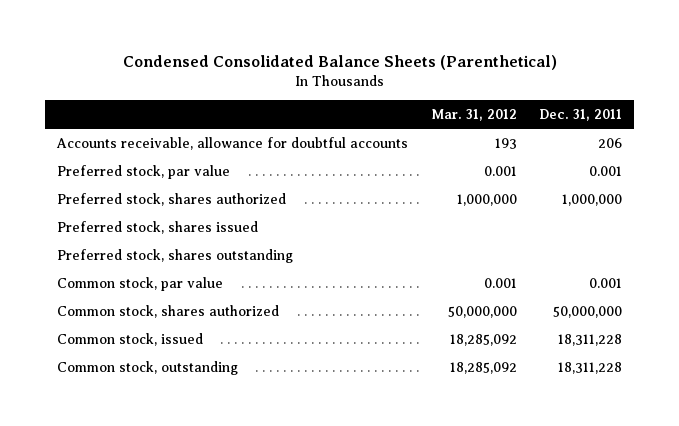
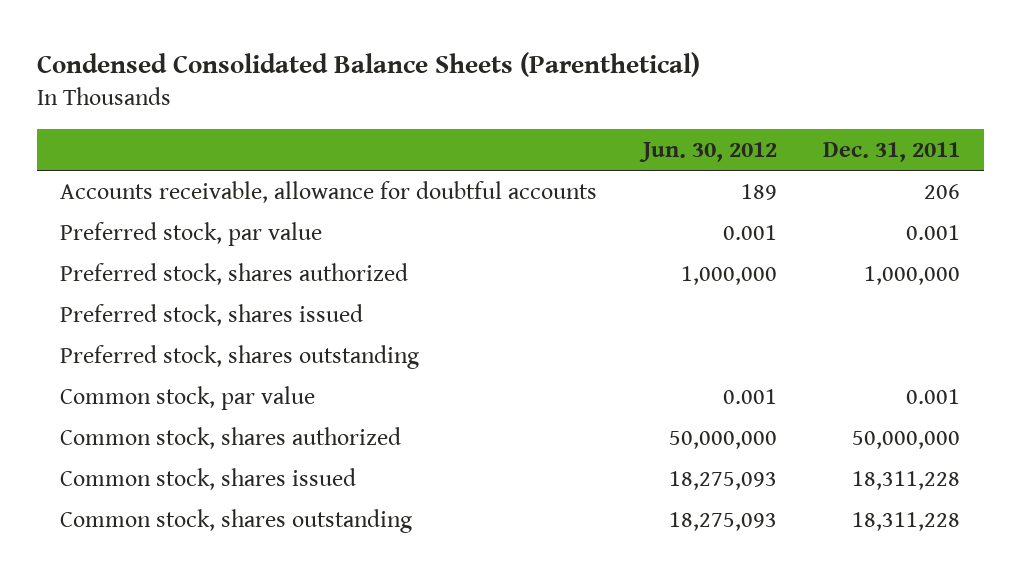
- | Mar. 31, 2012 | Dec. 31, 2011
+ | Jun. 30, 2012 | Dec. 31, 2011
- Common stock, issued | 18,285,092 | 18,311,228
- Common stock, outstanding | 18,285,092 | 18,311,228
+ Common stock, shares issued | 18,275,093 | 18,311,228
+ Common stock, shares outstanding | 18,275,093 | 18,311,228

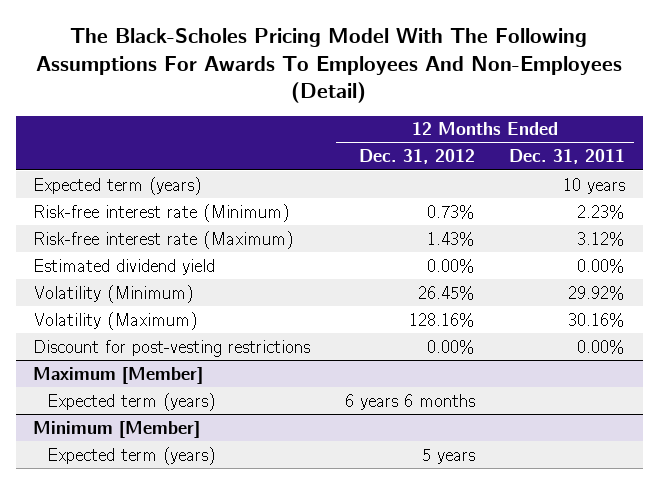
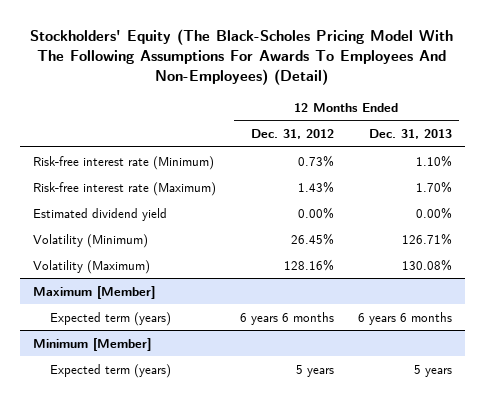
- The Black-Scholes Pricing Model With The Following Assumptions For Awards To Employees And Non-Employees (Detail)
+ Stockholders' Equity (The Black-Scholes Pricing Model With The Following Assumptions For Awards To Employees And Non-Employees) (Detail)
- | 12 Months Ended Dec. 31, 2012 | 12 Months Ended Dec. 31, 2011
+ | 12 Months Ended Dec. 31, 2012 | 12 Months Ended Dec. 31, 2013
- Expected term (years) | | 10 years
- Discount for post-vesting restrictions | 0.00% | 0.00%

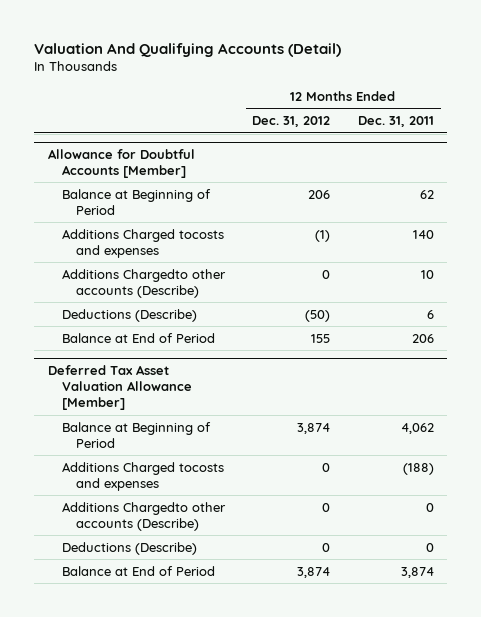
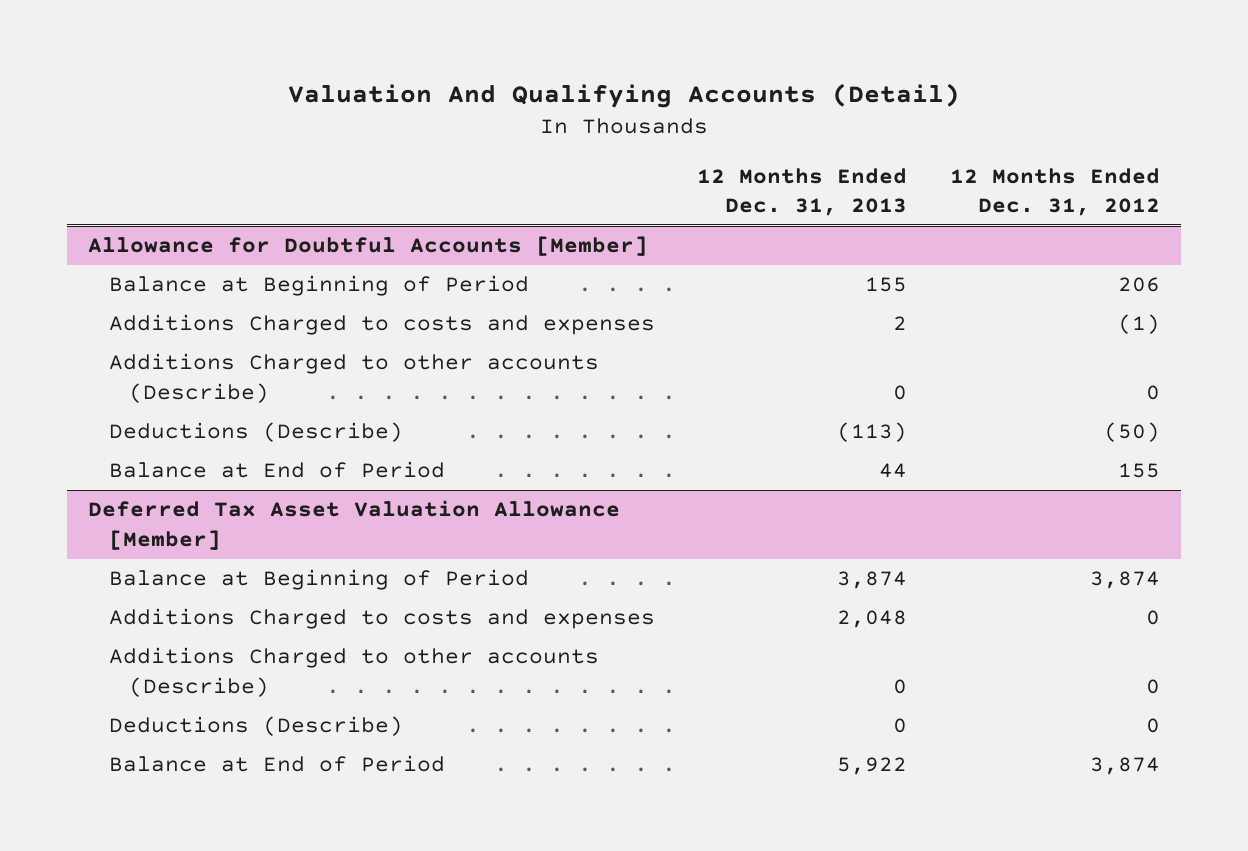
- | 12 Months Ended Dec. 31, 2012 | 12 Months Ended Dec. 31, 2011
+ | 12 Months Ended Dec. 31, 2013 | 12 Months Ended Dec. 31, 2012
@ Allowance for Doubtful Accounts [Member]
- Additions Charged tocosts and expenses | (1) | 140
- Additions Chargedto other accounts (Describe) | 0 | 10
+ Additions Charged to costs and expenses | 2 | (1)
+ Additions Charged to other accounts (Describe) | 0 | 0
@ Deferred Tax Asset Valuation Allowance [Member]
- Additions Charged tocosts and expenses | 0 | (188)
- Additions Chargedto other accounts (Describe) | 0 | 0
+ Additions Charged to costs and expenses | 2,048 | 0
+ Additions Charged to other accounts (Describe) | 0 | 0

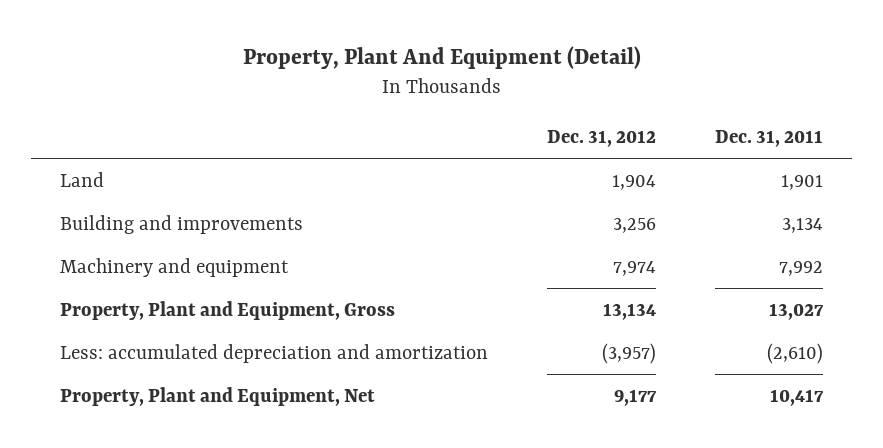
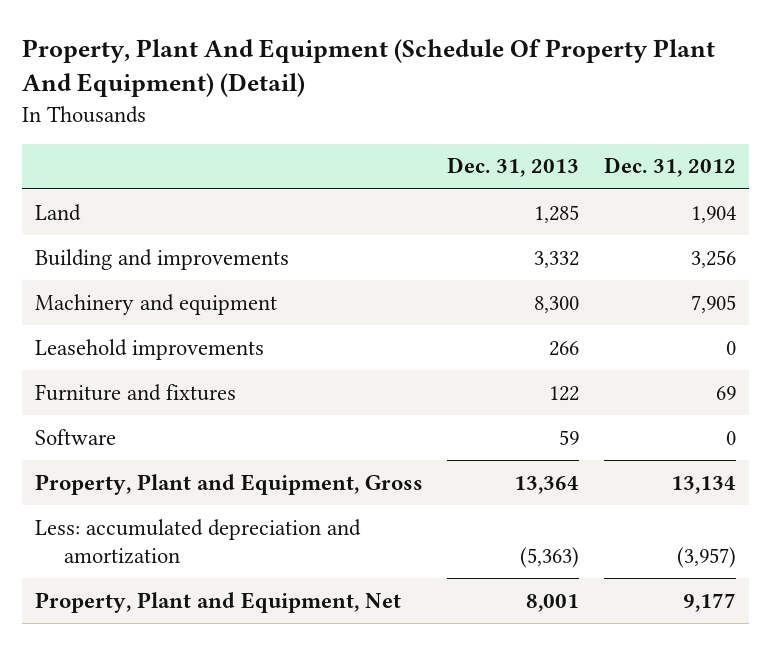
- Property, Plant And Equipment (Detail)
+ Property, Plant And Equipment (Schedule Of Property Plant And Equipment) (Detail)
- | Dec. 31, 2012 | Dec. 31, 2011
+ | Dec. 31, 2013 | Dec. 31, 2012
- Machinery and equipment | 7,974 | 7,992
+ Machinery and equipment | 8,300 | 7,905
+ Leasehold improvements | 266 | 0
+ Furniture and fixtures | 122 | 69
+ Software | 59 | 0

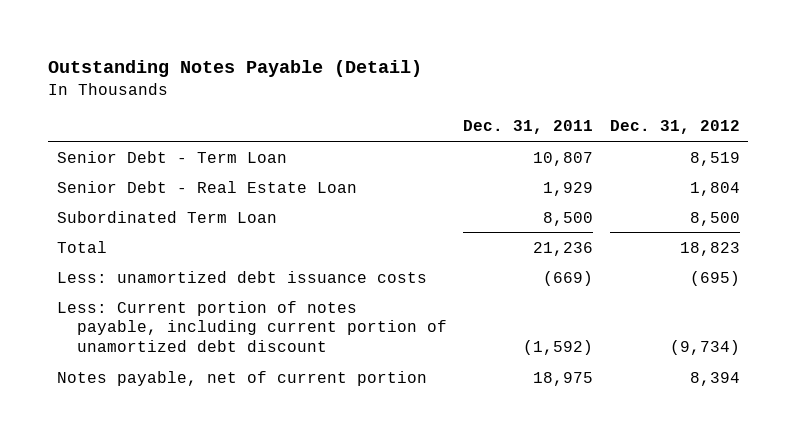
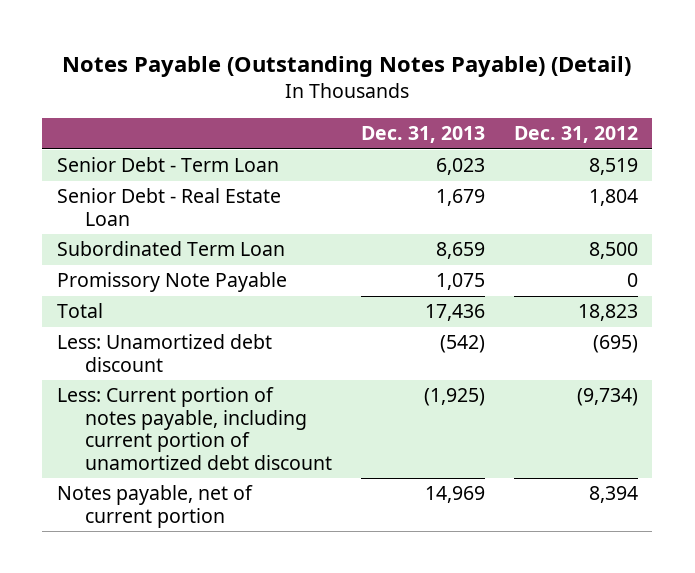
- Outstanding Notes Payable (Detail)
+ Notes Payable (Outstanding Notes Payable) (Detail)
- | Dec. 31, 2011 | Dec. 31, 2012
+ | Dec. 31, 2013 | Dec. 31, 2012
+ Promissory Note Payable | 1,075 | 0
- Less: unamortized debt issuance costs | (669) | (695)
+ Less: Unamortized debt discount | (542) | (695)

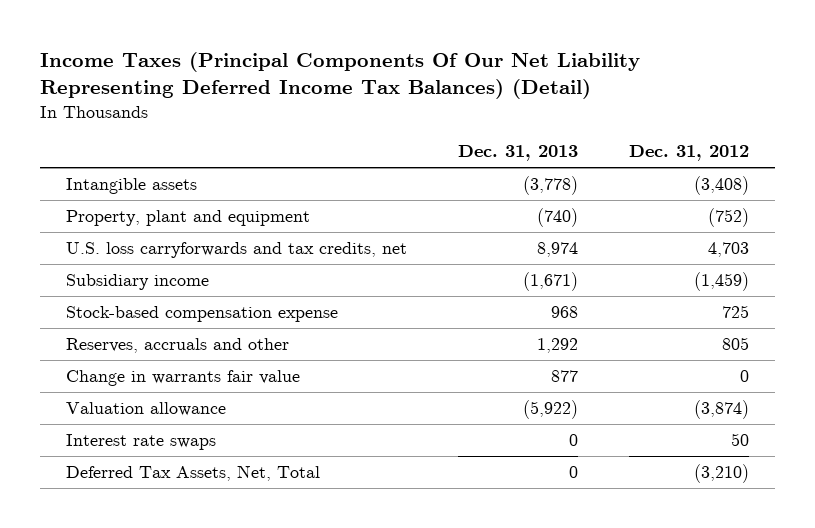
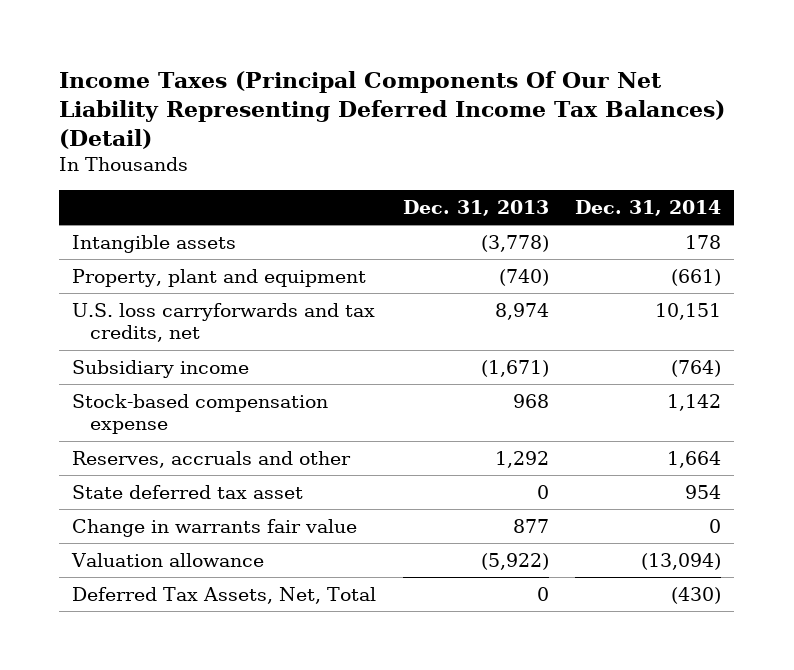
- | Dec. 31, 2013 | Dec. 31, 2012
+ | Dec. 31, 2013 | Dec. 31, 2014
+ State deferred tax asset | 0 | 954
- Interest rate swaps | 0 | 50

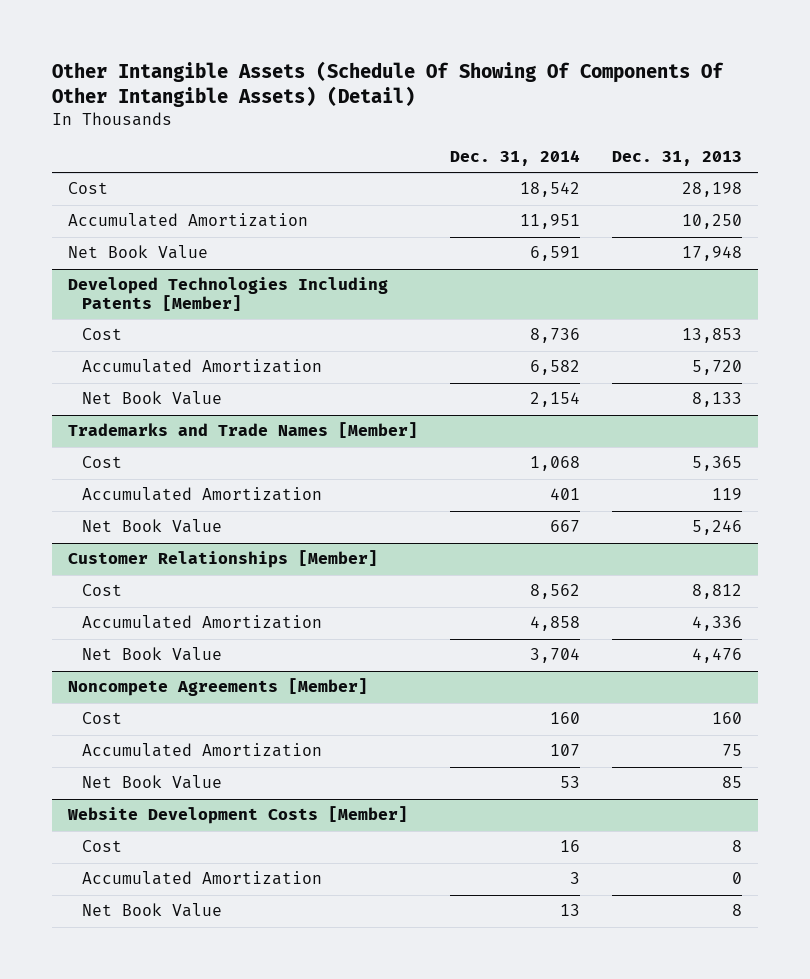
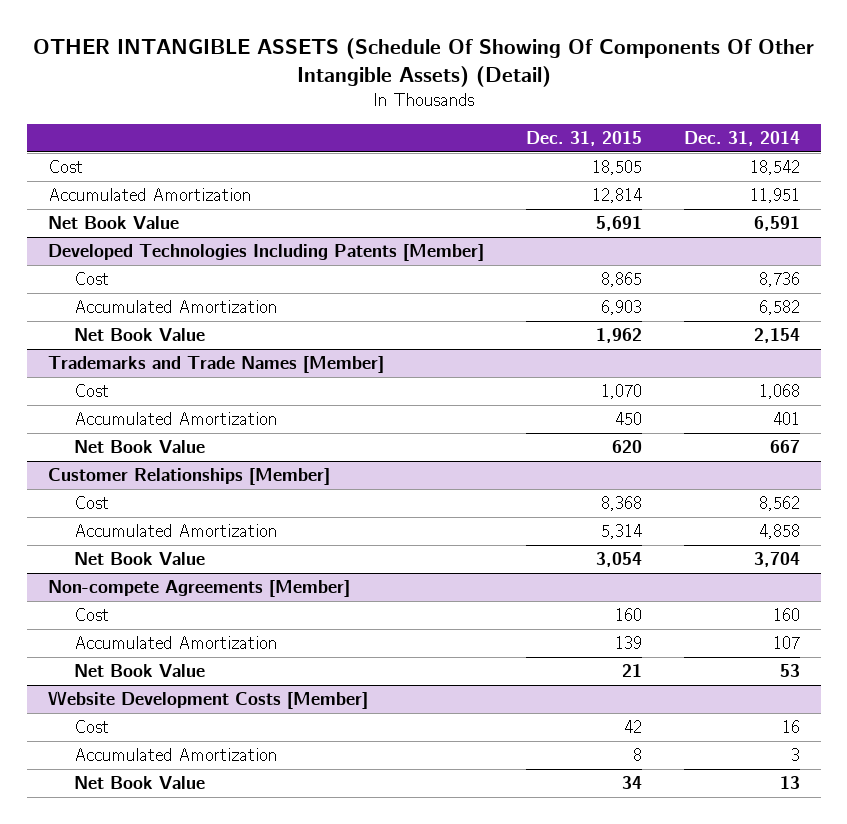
- Other Intangible Assets (Schedule Of Showing Of Components Of Other Intangible Assets) (Detail)
+ OTHER INTANGIBLE ASSETS (Schedule Of Showing Of Components Of Other Intangible Assets) (Detail)
- | Dec. 31, 2014 | Dec. 31, 2013
+ | Dec. 31, 2015 | Dec. 31, 2014
- Noncompete Agreements [Member]
+ Non-compete Agreements [Member]

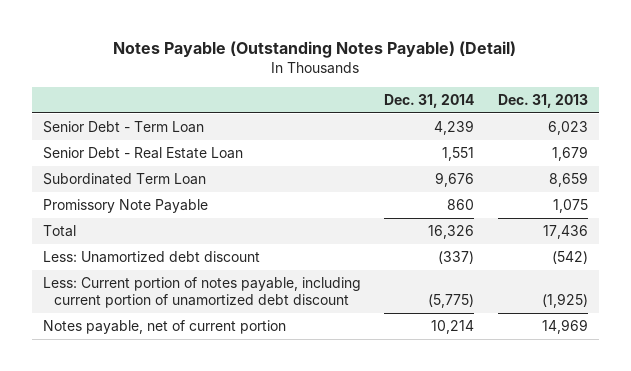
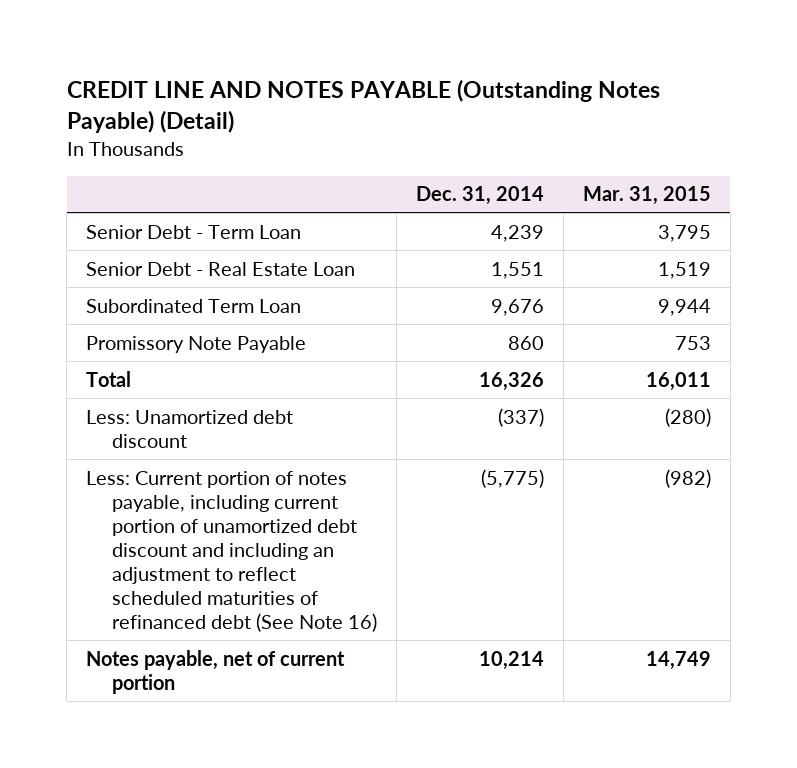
- Notes Payable (Outstanding Notes Payable) (Detail)
+ CREDIT LINE AND NOTES PAYABLE (Outstanding Notes Payable) (Detail)
- | Dec. 31, 2014 | Dec. 31, 2013
+ | Dec. 31, 2014 | Mar. 31, 2015
- Less: Current portion of notes payable, including current portion of unamortized debt discount | (5,775) | (1,925)
+ Less: Current portion of notes payable, including current portion of unamortized debt discount and including an adjustment to reflect scheduled maturities of refinanced debt (See Note 16) | (5,775) | (982)

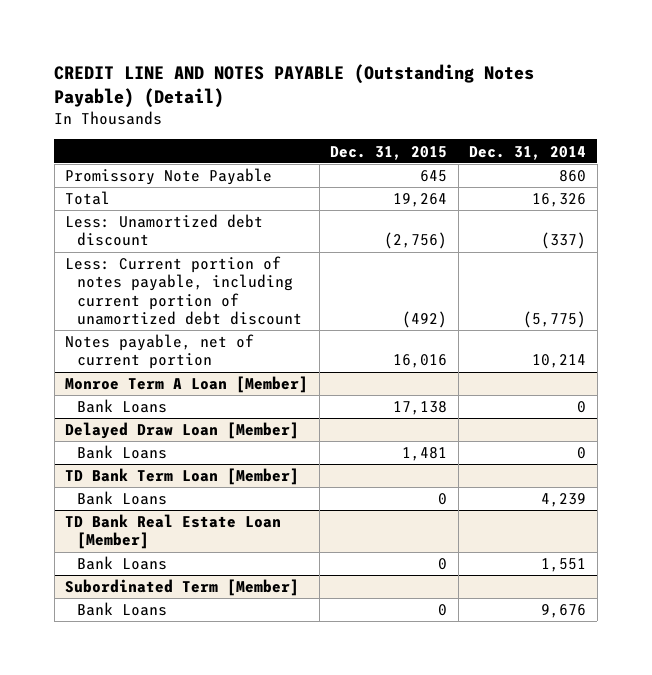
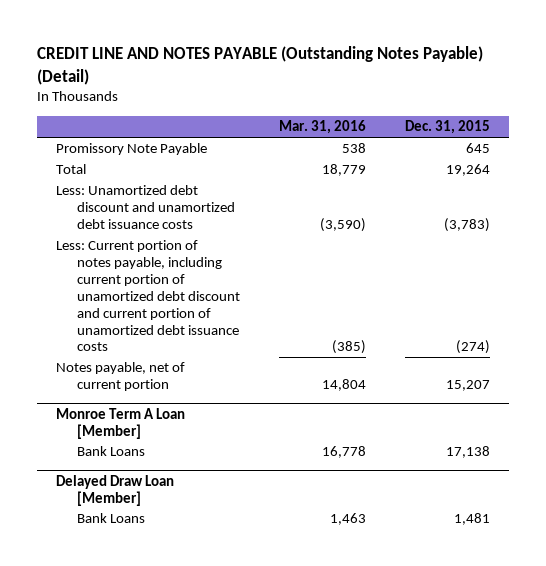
- | Dec. 31, 2015 | Dec. 31, 2014
+ | Mar. 31, 2016 | Dec. 31, 2015
- Less: Unamortized debt discount | (2,756) | (337)
- Less: Current portion of notes payable, including current portion of unamortized debt discount | (492) | (5,775)
- Notes payable, net of current portion | 16,016 | 10,214
+ Less: Unamortized debt discount and unamortized debt issuance costs | (3,590) | (3,783)
+ Less: Current portion of notes payable, including current portion of unamortized debt discount and current portion of unamortized debt issuance costs | (385) | (274)
+ Notes payable, net of current portion | 14,804 | 15,207
- TD Bank Term Loan [Member]
- Bank Loans | 0 | 4,239
- TD Bank Real Estate Loan [Member]
- Bank Loans | 0 | 1,551
- Subordinated Term [Member]
- Bank Loans | 0 | 9,676

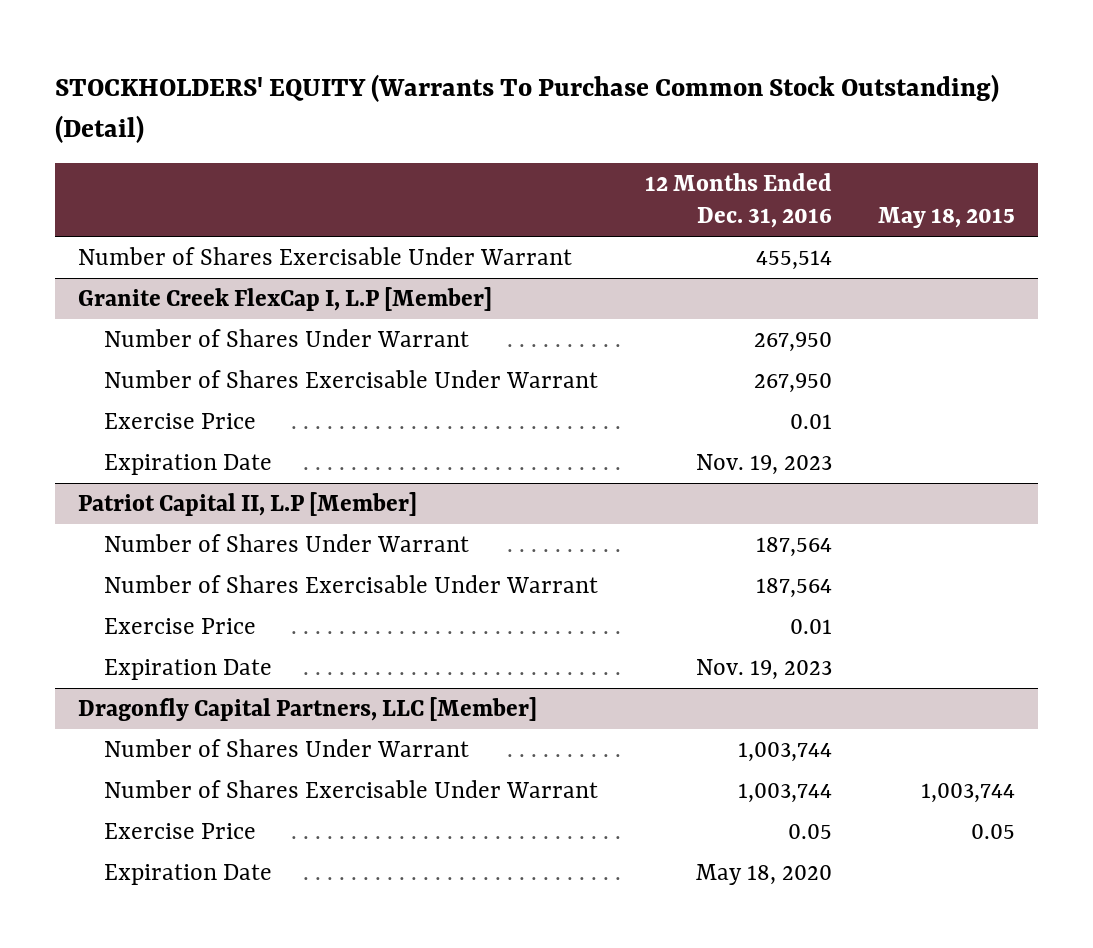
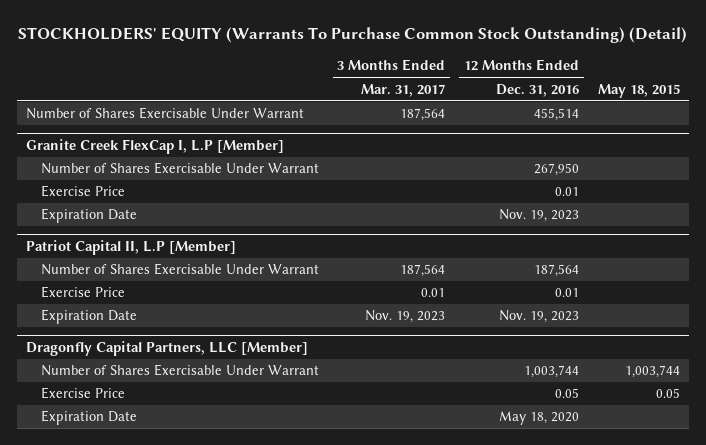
- | 12 Months Ended Dec. 31, 2016 | May 18, 2015
+ | 3 Months Ended Mar. 31, 2017 | 12 Months Ended Dec. 31, 2016 | May 18, 2015
@ Granite Creek FlexCap I, L.P [Member]
- Number of Shares Under Warrant | 267,950 |
@ Patriot Capital II, L.P [Member]
- Number of Shares Under Warrant | 187,564 |
@ Dragonfly Capital Partners, LLC [Member]
- Number of Shares Under Warrant | 1,003,744 |

